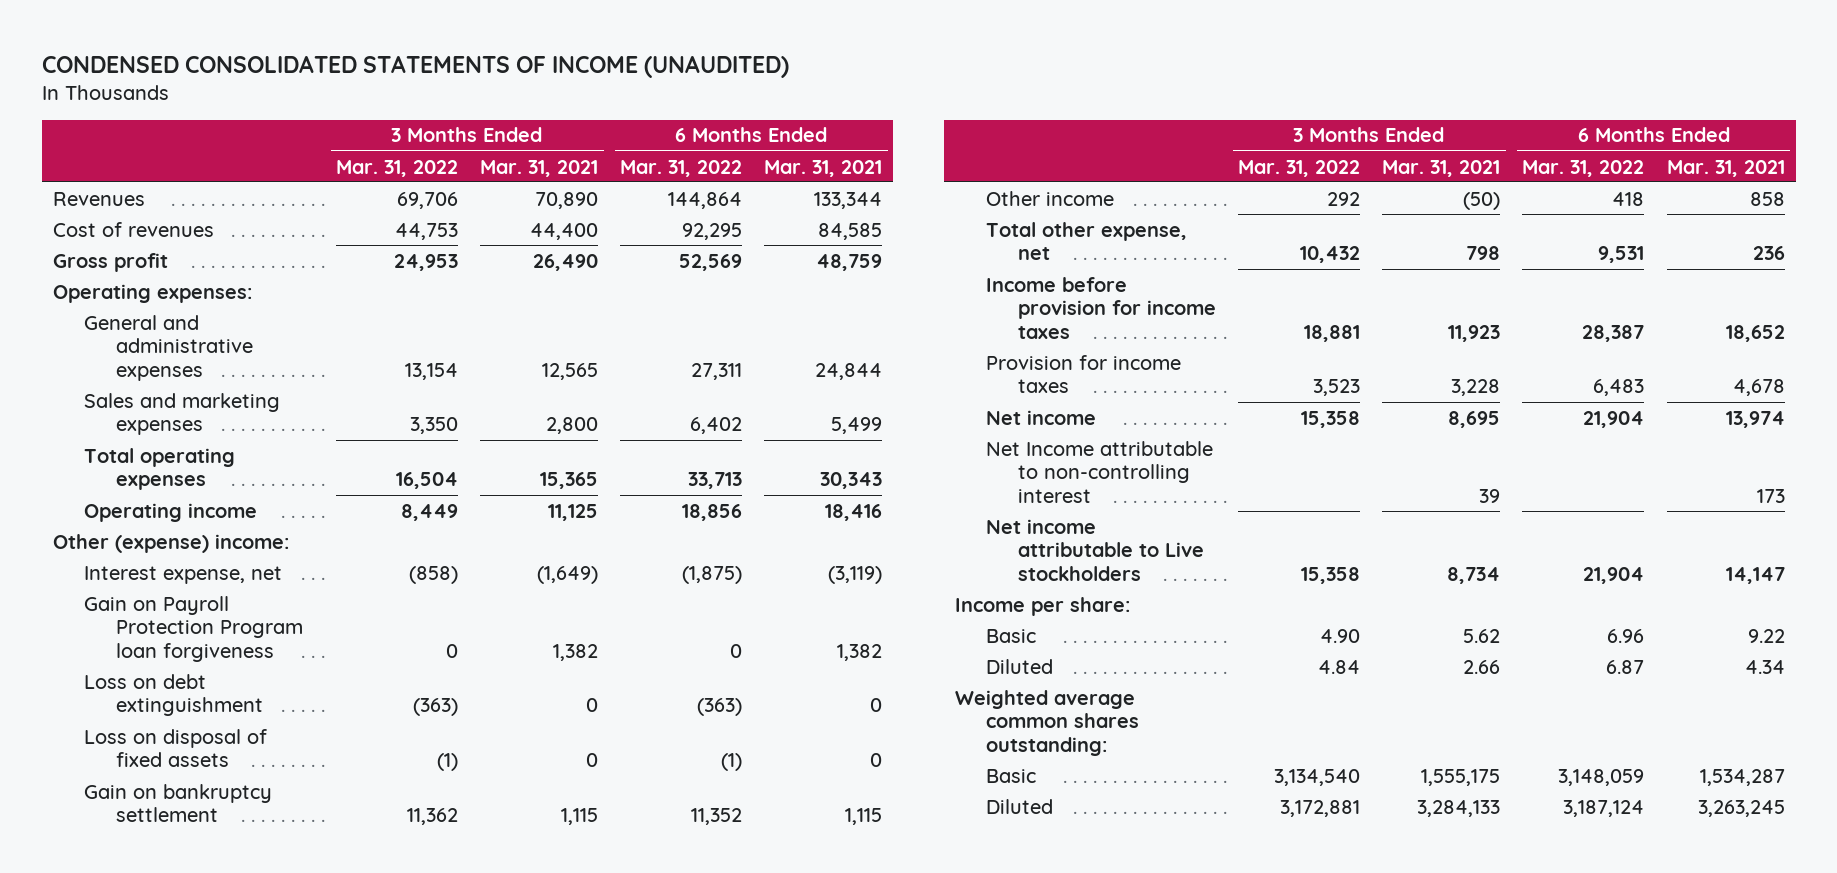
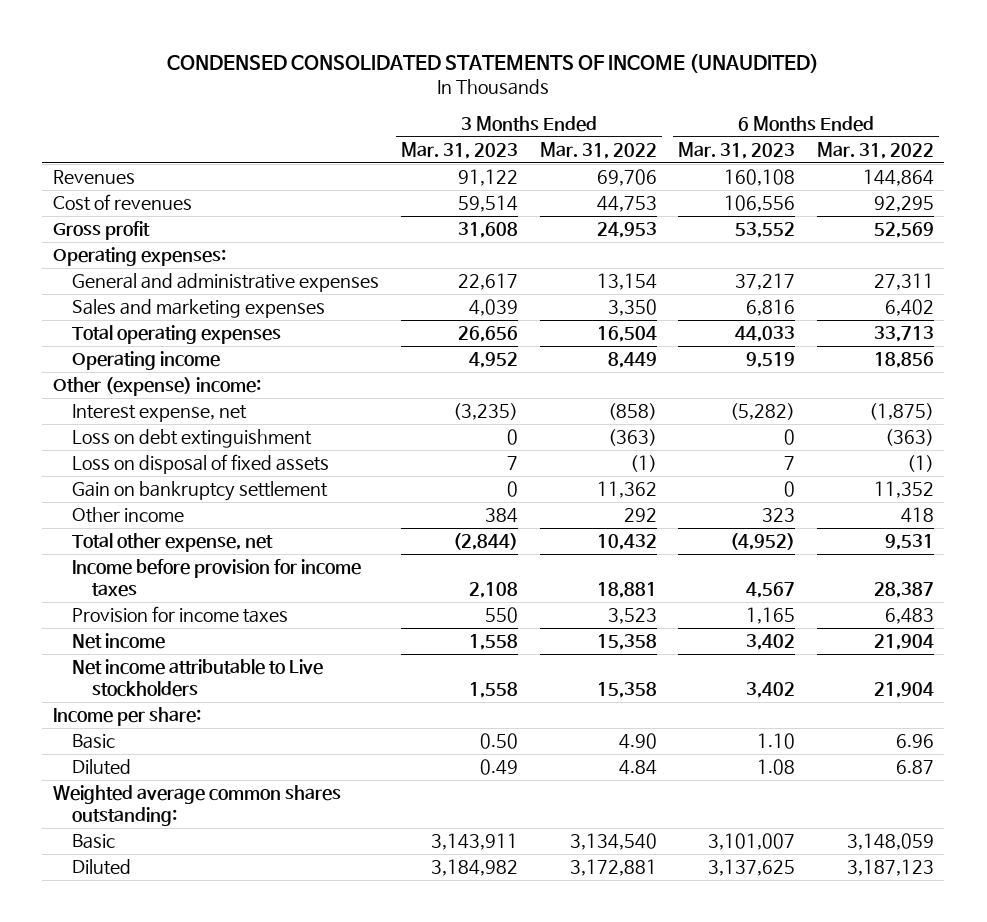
- | 3 Months Ended Mar. 31, 2022 | 3 Months Ended Mar. 31, 2021 | 6 Months Ended Mar. 31, 2022 | 6 Months Ended Mar. 31, 2021
+ | 3 Months Ended Mar. 31, 2023 | 3 Months Ended Mar. 31, 2022 | 6 Months Ended Mar. 31, 2023 | 6 Months Ended Mar. 31, 2022
- Gain on Payroll Protection Program loan forgiveness | 0 | 1,382 | 0 | 1,382
- Net Income attributable to non-controlling interest | | 39 | | 173
- Diluted | 3,172,881 | 3,284,133 | 3,187,124 | 3,263,245
+ Diluted | 3,184,982 | 3,172,881 | 3,137,625 | 3,187,123

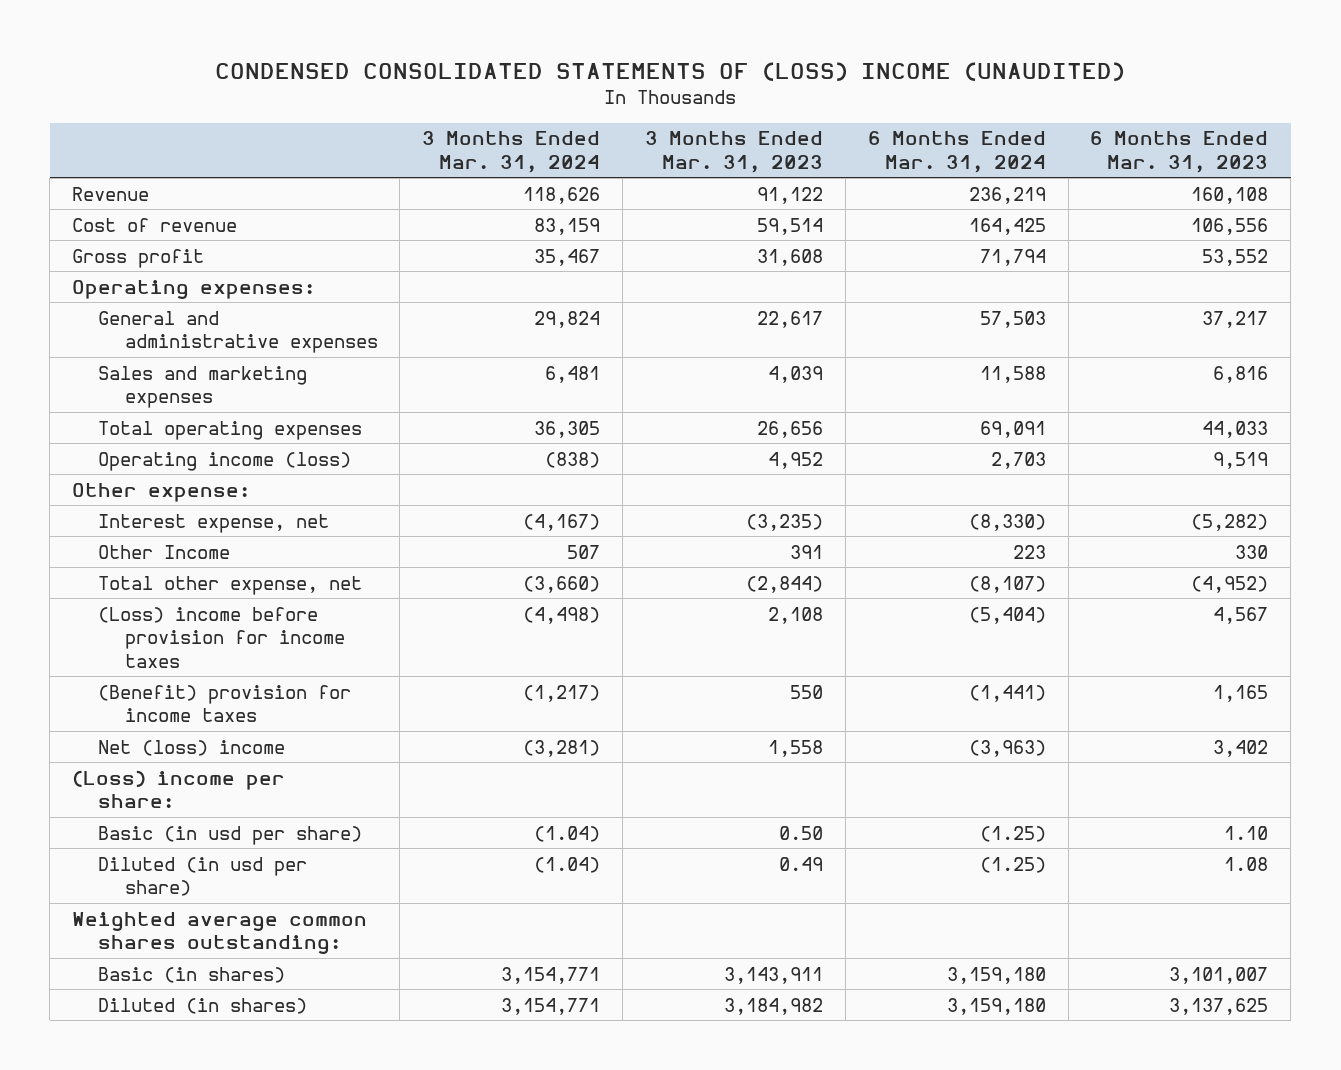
- CONDENSED CONSOLIDATED STATEMENTS OF INCOME (UNAUDITED)
+ CONDENSED CONSOLIDATED STATEMENTS OF (LOSS) INCOME (UNAUDITED)
- | 3 Months Ended Mar. 31, 2023 | 3 Months Ended Mar. 31, 2022 | 6 Months Ended Mar. 31, 2023 | 6 Months Ended Mar. 31, 2022
+ | 3 Months Ended Mar. 31, 2024 | 3 Months Ended Mar. 31, 2023 | 6 Months Ended Mar. 31, 2024 | 6 Months Ended Mar. 31, 2023
- Revenues | 91,122 | 69,706 | 160,108 | 144,864
- Cost of revenues | 59,514 | 44,753 | 106,556 | 92,295
+ Revenue | 118,626 | 91,122 | 236,219 | 160,108
+ Cost of revenue | 83,159 | 59,514 | 164,425 | 106,556
- Operating income | 4,952 | 8,449 | 9,519 | 18,856
- Other (expense) income:
+ Operating income (loss) | (838) | 4,952 | 2,703 | 9,519
+ Other expense:
- Loss on debt extinguishment | 0 | (363) | 0 | (363)
- Loss on disposal of fixed assets | 7 | (1) | 7 | (1)
- Gain on bankruptcy settlement | 0 | 11,362 | 0 | 11,352
- Other income | 384 | 292 | 323 | 418
+ Other Income | 507 | 391 | 223 | 330
- Income before provision for income taxes | 2,108 | 18,881 | 4,567 | 28,387
- Provision for income taxes | 550 | 3,523 | 1,165 | 6,483
- Net income | 1,558 | 15,358 | 3,402 | 21,904
- Net income attributable to Live stockholders | 1,558 | 15,358 | 3,402 | 21,904
- Income per share:
- Basic | 0.50 | 4.90 | 1.10 | 6.96
- Diluted | 0.49 | 4.84 | 1.08 | 6.87
+ (Loss) income before provision for income taxes | (4,498) | 2,108 | (5,404) | 4,567
+ (Benefit) provision for income taxes | (1,217) | 550 | (1,441) | 1,165
+ Net (loss) income | (3,281) | 1,558 | (3,963) | 3,402
+ (Loss) income per share:
+ Basic (in usd per share) | (1.04) | 0.50 | (1.25) | 1.10
+ Diluted (in usd per share) | (1.04) | 0.49 | (1.25) | 1.08
- Basic | 3,143,911 | 3,134,540 | 3,101,007 | 3,148,059
- Diluted | 3,184,982 | 3,172,881 | 3,137,625 | 3,187,123
+ Basic (in shares) | 3,154,771 | 3,143,911 | 3,159,180 | 3,101,007
+ Diluted (in shares) | 3,154,771 | 3,184,982 | 3,159,180 | 3,137,625

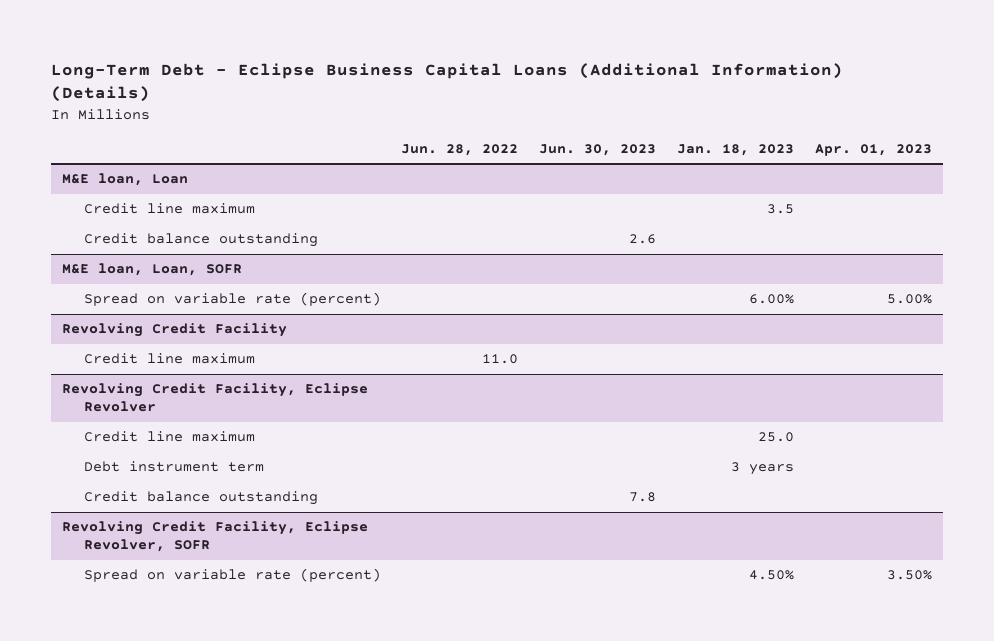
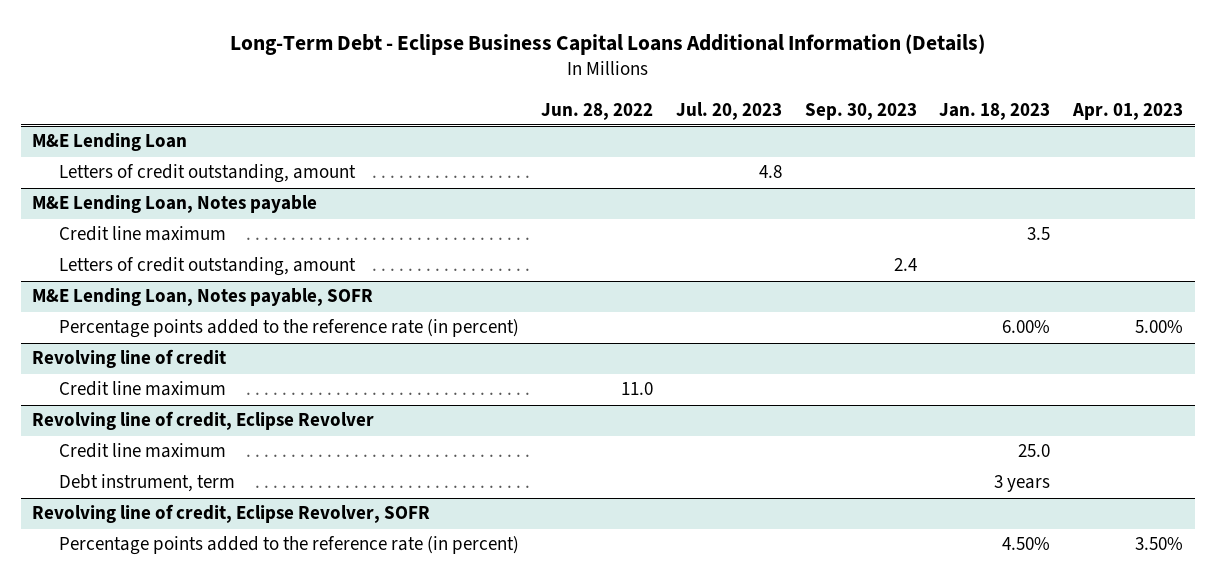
- Long-Term Debt - Eclipse Business Capital Loans (Additional Information) (Details)
+ Long-Term Debt - Eclipse Business Capital Loans Additional Information (Details)
- | Jun. 28, 2022 | Jun. 30, 2023 | Jan. 18, 2023 | Apr. 01, 2023
+ | Jun. 28, 2022 | Jul. 20, 2023 | Sep. 30, 2023 | Jan. 18, 2023 | Apr. 01, 2023
- M&E loan, Loan
+ M&E Lending Loan
+ Letters of credit outstanding, amount | | 4.8 | | |
+ M&E Lending Loan, Notes payable
- Credit balance outstanding | | 2.6 | |
- M&E loan, Loan, SOFR
- Spread on variable rate (percent) | | | 6.00% | 5.00%
- Revolving Credit Facility
+ Letters of credit outstanding, amount | | | 2.4 | |
+ M&E Lending Loan, Notes payable, SOFR
+ Percentage points added to the reference rate (in percent) | | | | 6.00% | 5.00%
+ Revolving line of credit
- Revolving Credit Facility, Eclipse Revolver
+ Revolving line of credit, Eclipse Revolver
- Debt instrument term | | | 3 years |
- Credit balance outstanding | | 7.8 | |
- Revolving Credit Facility, Eclipse Revolver, SOFR
- Spread on variable rate (percent) | | | 4.50% | 3.50%
+ Debt instrument, term | | | | 3 years |
+ Revolving line of credit, Eclipse Revolver, SOFR
+ Percentage points added to the reference rate (in percent) | | | | 4.50% | 3.50%

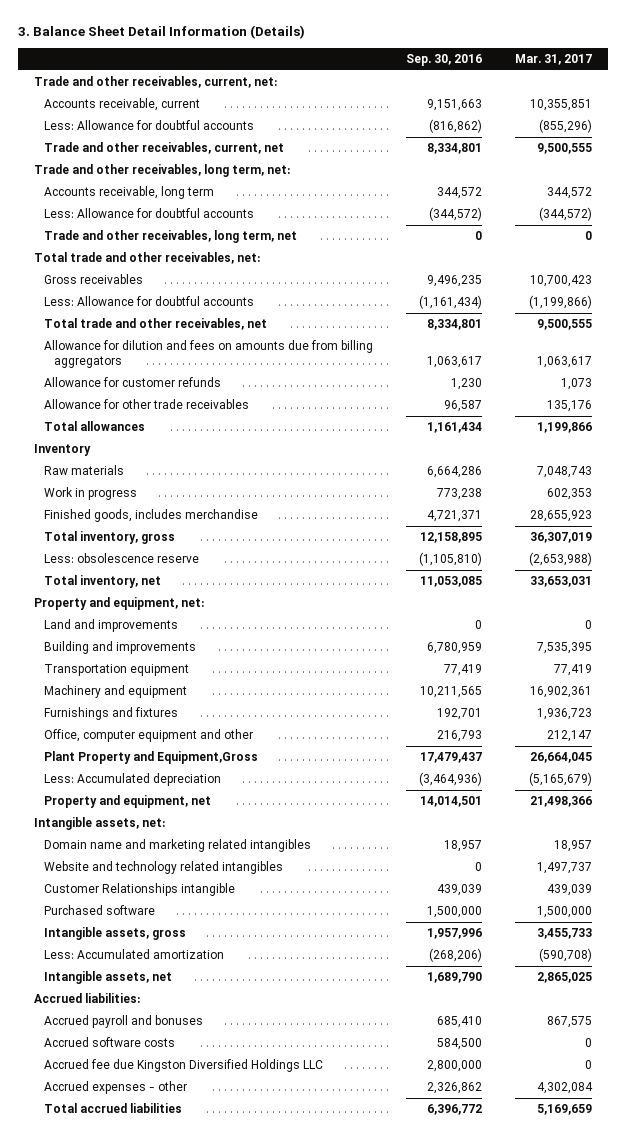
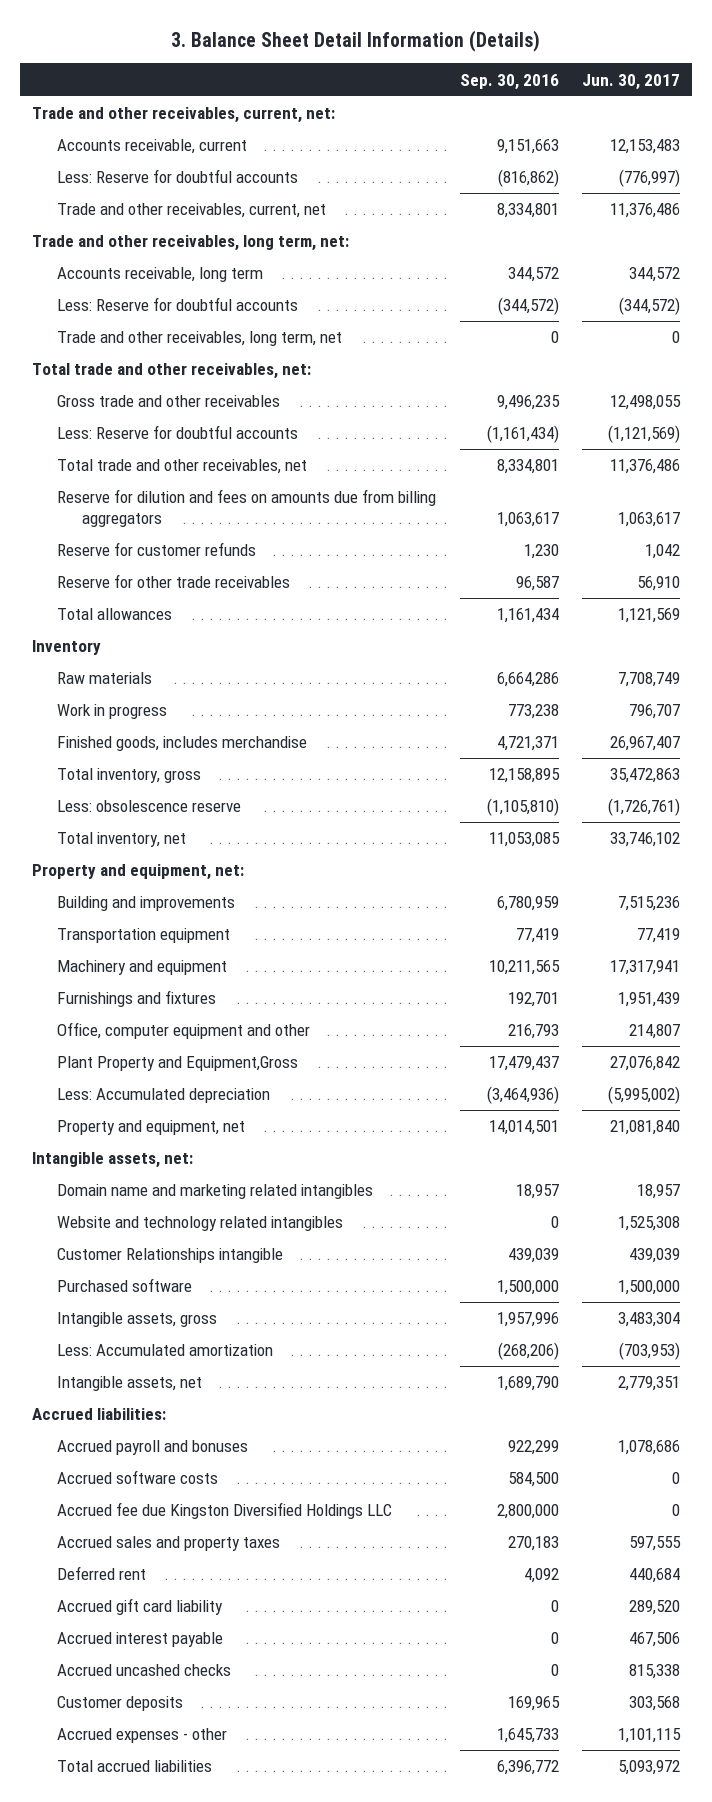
- | Sep. 30, 2016 | Mar. 31, 2017
+ | Sep. 30, 2016 | Jun. 30, 2017
- Less: Allowance for doubtful accounts | (816,862) | (855,296)
+ Less: Reserve for doubtful accounts | (816,862) | (776,997)
- Less: Allowance for doubtful accounts | (344,572) | (344,572)
+ Less: Reserve for doubtful accounts | (344,572) | (344,572)
- Gross receivables | 9,496,235 | 10,700,423
- Less: Allowance for doubtful accounts | (1,161,434) | (1,199,866)
+ Gross trade and other receivables | 9,496,235 | 12,498,055
+ Less: Reserve for doubtful accounts | (1,161,434) | (1,121,569)
- Allowance for dilution and fees on amounts due from billing aggregators | 1,063,617 | 1,063,617
- Allowance for customer refunds | 1,230 | 1,073
- Allowance for other trade receivables | 96,587 | 135,176
+ Reserve for dilution and fees on amounts due from billing aggregators | 1,063,617 | 1,063,617
+ Reserve for customer refunds | 1,230 | 1,042
+ Reserve for other trade receivables | 96,587 | 56,910
- Land and improvements | 0 | 0
- Accrued payroll and bonuses | 685,410 | 867,575
+ Accrued payroll and bonuses | 922,299 | 1,078,686
- Accrued expenses - other | 2,326,862 | 4,302,084
+ Accrued sales and property taxes | 270,183 | 597,555
+ Deferred rent | 4,092 | 440,684
+ Accrued gift card liability | 0 | 289,520
+ Accrued interest payable | 0 | 467,506
+ Accrued uncashed checks | 0 | 815,338
+ Customer deposits | 169,965 | 303,568
+ Accrued expenses - other | 1,645,733 | 1,101,115

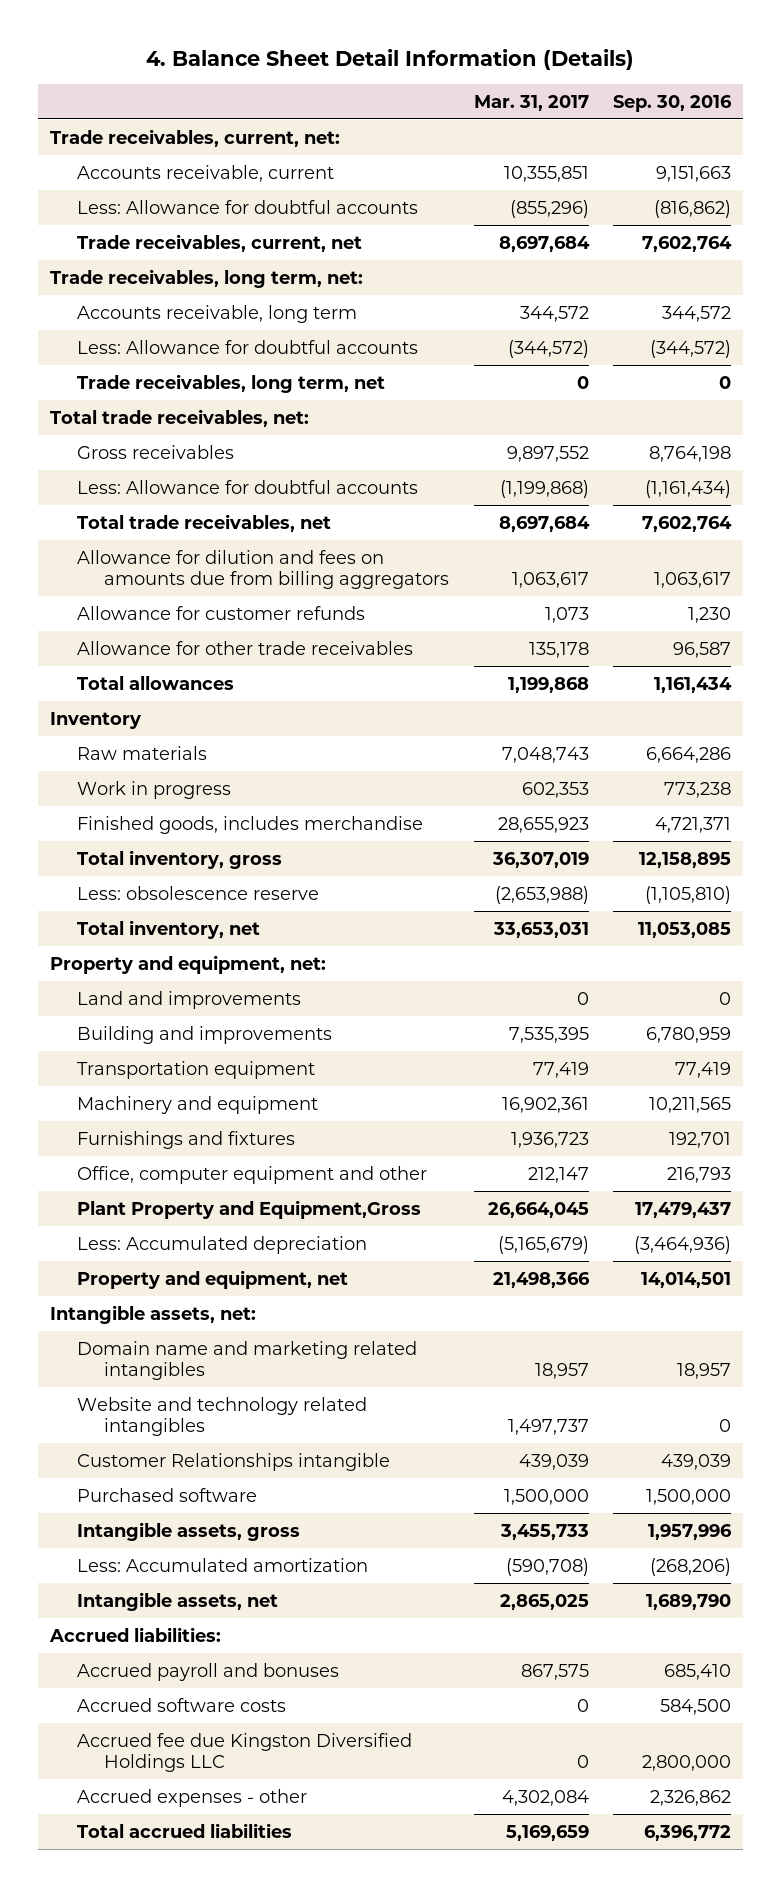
- 3. Balance Sheet Detail Information (Details)
+ 4. Balance Sheet Detail Information (Details)
- | Sep. 30, 2016 | Jun. 30, 2017
+ | Mar. 31, 2017 | Sep. 30, 2016
- Trade and other receivables, current, net:
+ Trade receivables, current, net:
- Less: Reserve for doubtful accounts | (816,862) | (776,997)
- Trade and other receivables, current, net | 8,334,801 | 11,376,486
- Trade and other receivables, long term, net:
+ Less: Allowance for doubtful accounts | (855,296) | (816,862)
+ Trade receivables, current, net | 8,697,684 | 7,602,764
+ Trade receivables, long term, net:
- Less: Reserve for doubtful accounts | (344,572) | (344,572)
- Trade and other receivables, long term, net | 0 | 0
- Total trade and other receivables, net:
- Gross trade and other receivables | 9,496,235 | 12,498,055
- Less: Reserve for doubtful accounts | (1,161,434) | (1,121,569)
- Total trade and other receivables, net | 8,334,801 | 11,376,486
- Reserve for dilution and fees on amounts due from billing aggregators | 1,063,617 | 1,063,617
- Reserve for customer refunds | 1,230 | 1,042
- Reserve for other trade receivables | 96,587 | 56,910
+ Less: Allowance for doubtful accounts | (344,572) | (344,572)
+ Trade receivables, long term, net | 0 | 0
+ Total trade receivables, net:
+ Gross receivables | 9,897,552 | 8,764,198
+ Less: Allowance for doubtful accounts | (1,199,868) | (1,161,434)
+ Total trade receivables, net | 8,697,684 | 7,602,764
+ Allowance for dilution and fees on amounts due from billing aggregators | 1,063,617 | 1,063,617
+ Allowance for customer refunds | 1,073 | 1,230
+ Allowance for other trade receivables | 135,178 | 96,587
+ Land and improvements | 0 | 0
- Accrued payroll and bonuses | 922,299 | 1,078,686
+ Accrued payroll and bonuses | 867,575 | 685,410
- Accrued sales and property taxes | 270,183 | 597,555
- Deferred rent | 4,092 | 440,684
- Accrued gift card liability | 0 | 289,520
- Accrued interest payable | 0 | 467,506
- Accrued uncashed checks | 0 | 815,338
- Customer deposits | 169,965 | 303,568
- Accrued expenses - other | 1,645,733 | 1,101,115
+ Accrued expenses - other | 4,302,084 | 2,326,862

